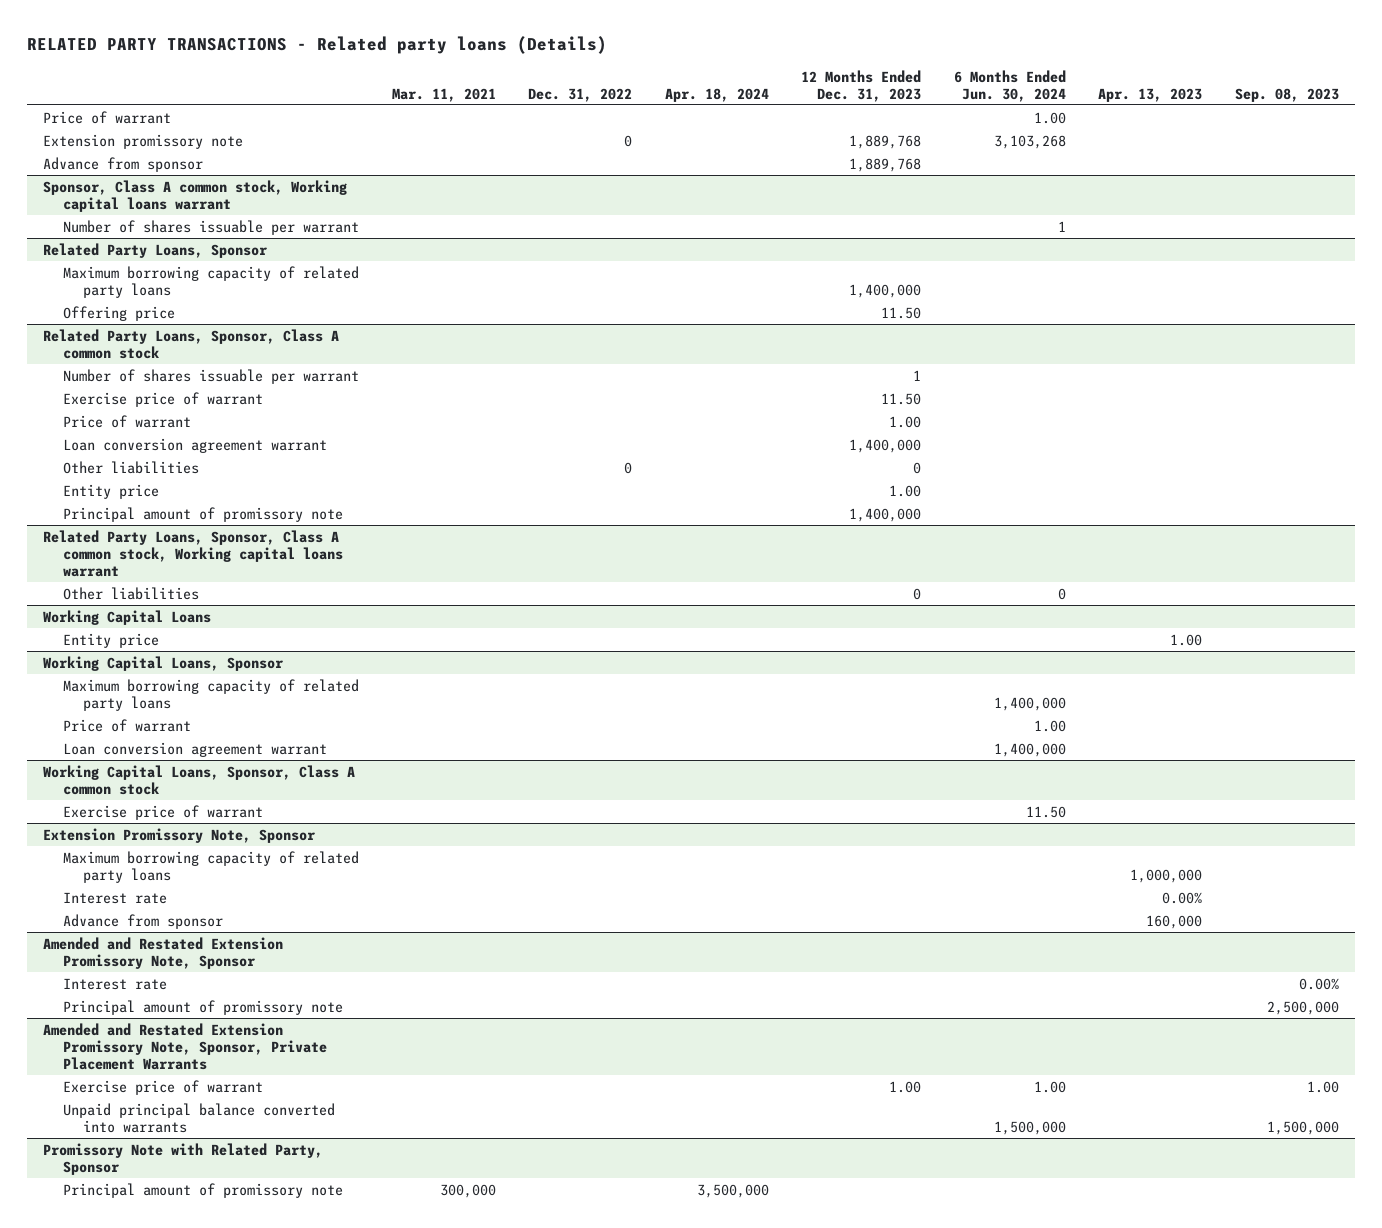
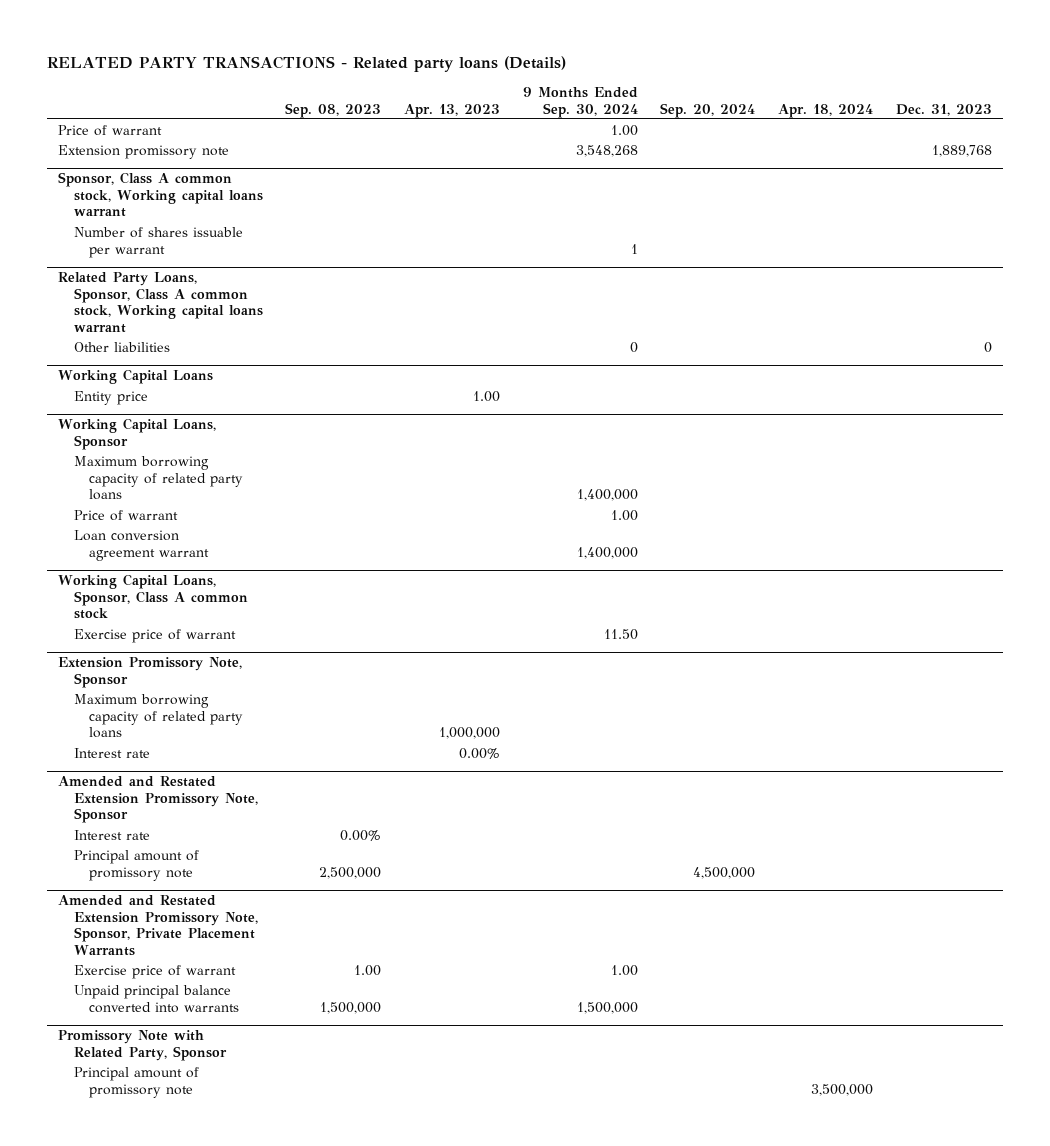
- | Mar. 11, 2021 | Dec. 31, 2022 | Apr. 18, 2024 | 12 Months Ended Dec. 31, 2023 | 6 Months Ended Jun. 30, 2024 | Apr. 13, 2023 | Sep. 08, 2023
+ | Sep. 08, 2023 | Apr. 13, 2023 | 9 Months Ended Sep. 30, 2024 | Sep. 20, 2024 | Apr. 18, 2024 | Dec. 31, 2023
- Advance from sponsor | | | | 1,889,768 | | |
- Related Party Loans, Sponsor
- Maximum borrowing capacity of related party loans | | | | 1,400,000 | | |
- Offering price | | | | 11.50 | | |
- Related Party Loans, Sponsor, Class A common stock
- Number of shares issuable per warrant | | | | 1 | | |
- Exercise price of warrant | | | | 11.50 | | |
- Price of warrant | | | | 1.00 | | |
- Loan conversion agreement warrant | | | | 1,400,000 | | |
- Other liabilities | | 0 | | 0 | | |
- Entity price | | | | 1.00 | | |
- Principal amount of promissory note | | | | 1,400,000 | | |
@ Extension Promissory Note, Sponsor
- Advance from sponsor | | | | | | 160,000 |

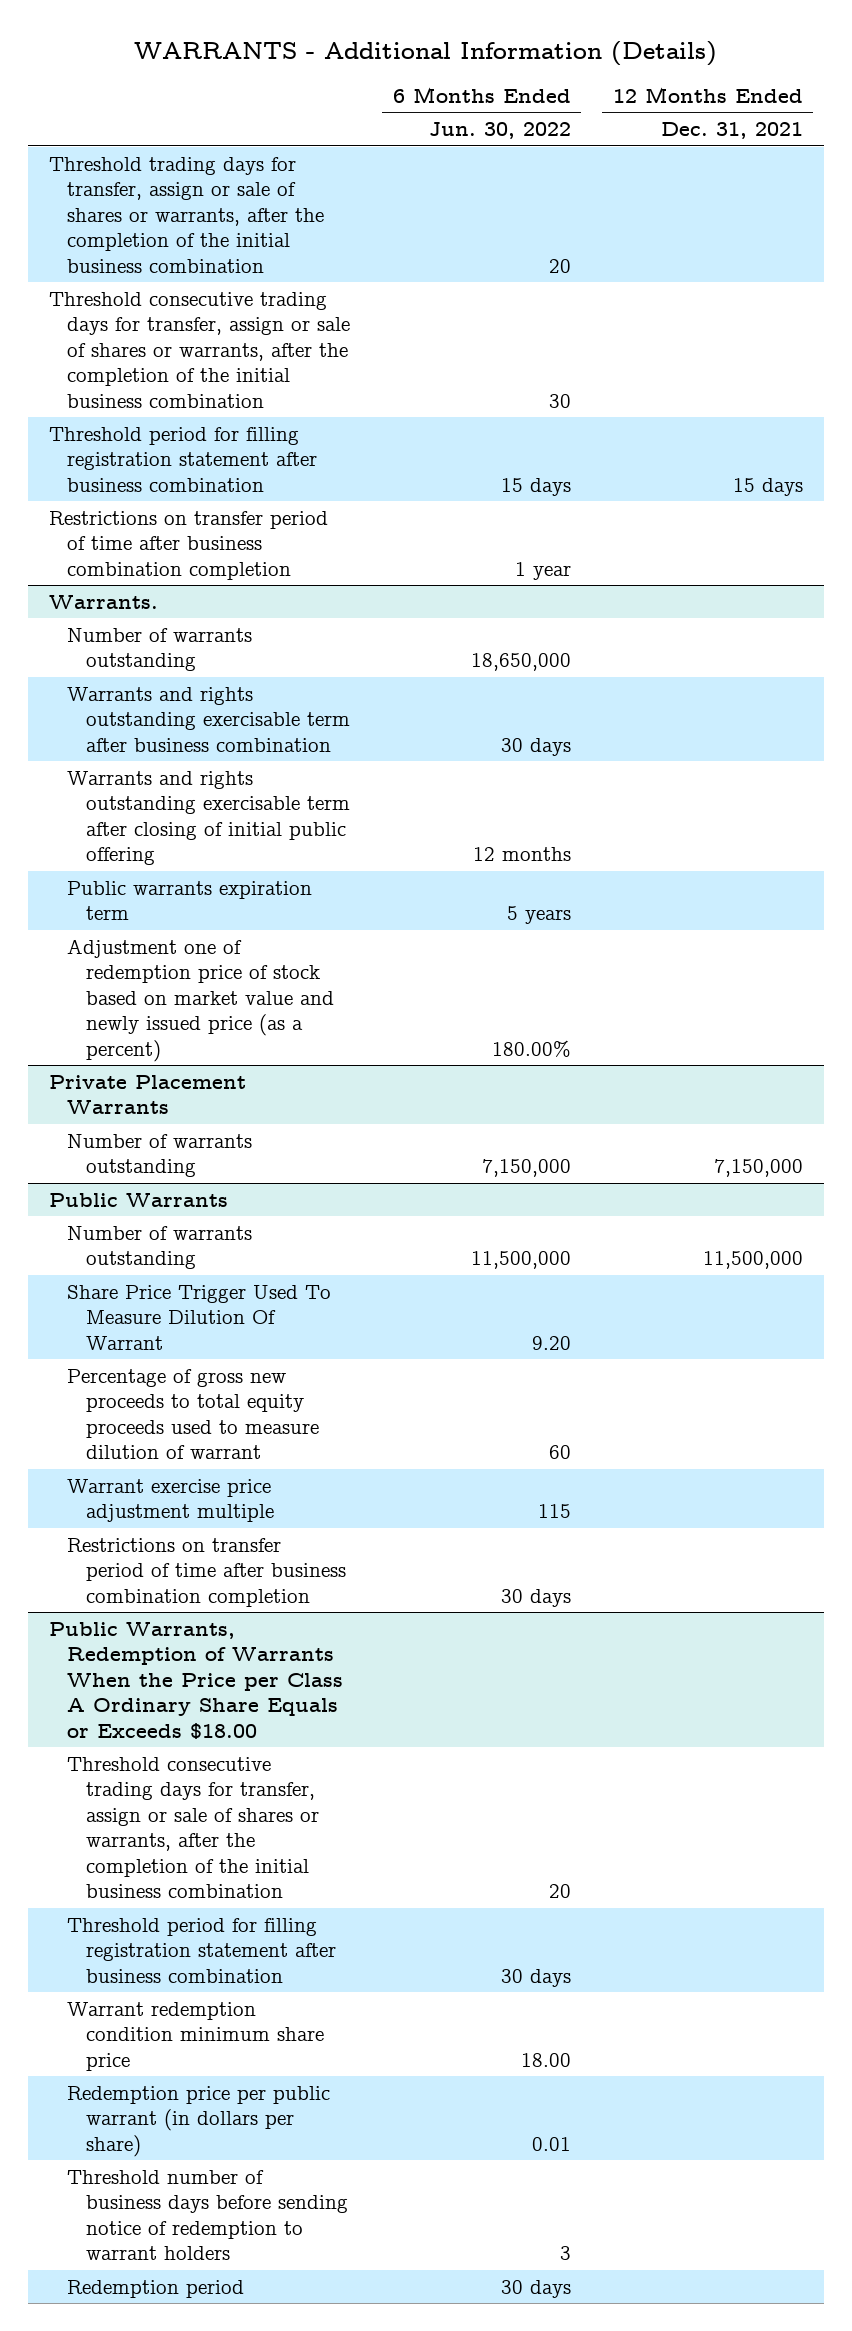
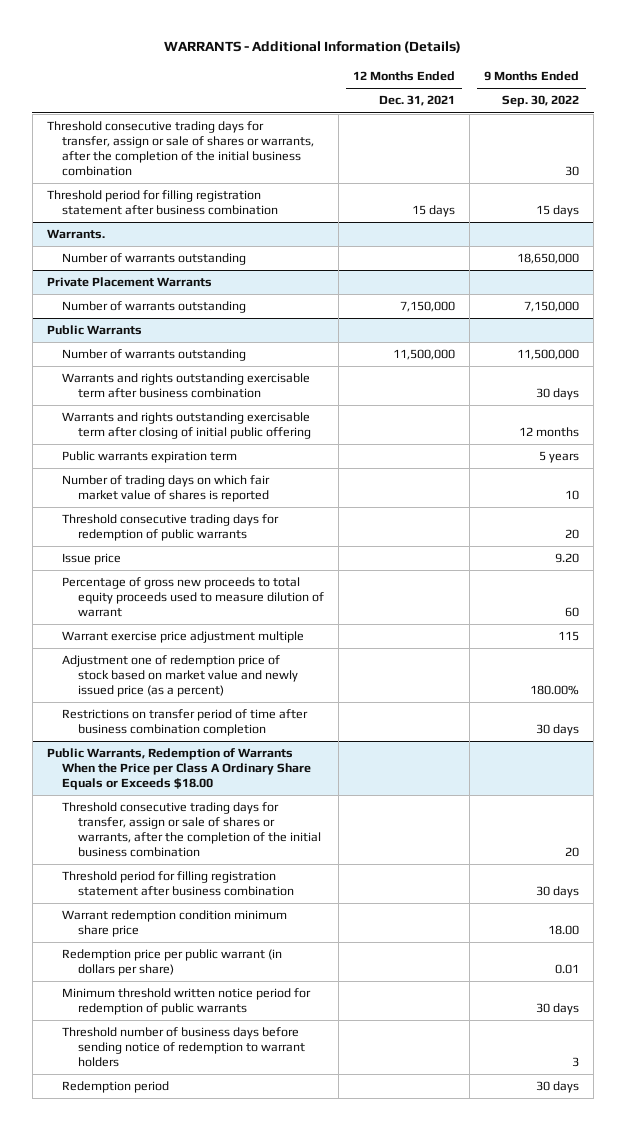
- | 6 Months Ended Jun. 30, 2022 | 12 Months Ended Dec. 31, 2021
+ | 12 Months Ended Dec. 31, 2021 | 9 Months Ended Sep. 30, 2022
- Threshold trading days for transfer, assign or sale of shares or warrants, after the completion of the initial business combination | 20 |
- Restrictions on transfer period of time after business combination completion | 1 year |
@ Warrants.
- Warrants and rights outstanding exercisable term after business combination | 30 days |
- Warrants and rights outstanding exercisable term after closing of initial public offering | 12 months |
- Public warrants expiration term | 5 years |
- Adjustment one of redemption price of stock based on market value and newly issued price (as a percent) | 180.00% |
@ Public Warrants
- Share Price Trigger Used To Measure Dilution Of Warrant | 9.20 |
+ Warrants and rights outstanding exercisable term after business combination | | 30 days
+ Warrants and rights outstanding exercisable term after closing of initial public offering | | 12 months
+ Public warrants expiration term | | 5 years
+ Number of trading days on which fair market value of shares is reported | | 10
+ Threshold consecutive trading days for redemption of public warrants | | 20
+ Issue price | | 9.20
+ Adjustment one of redemption price of stock based on market value and newly issued price (as a percent) | | 180.00%
@ Public Warrants, Redemption of Warrants When the Price per Class A Ordinary Share Equals or Exceeds $18.00
+ Minimum threshold written notice period for redemption of public warrants | | 30 days

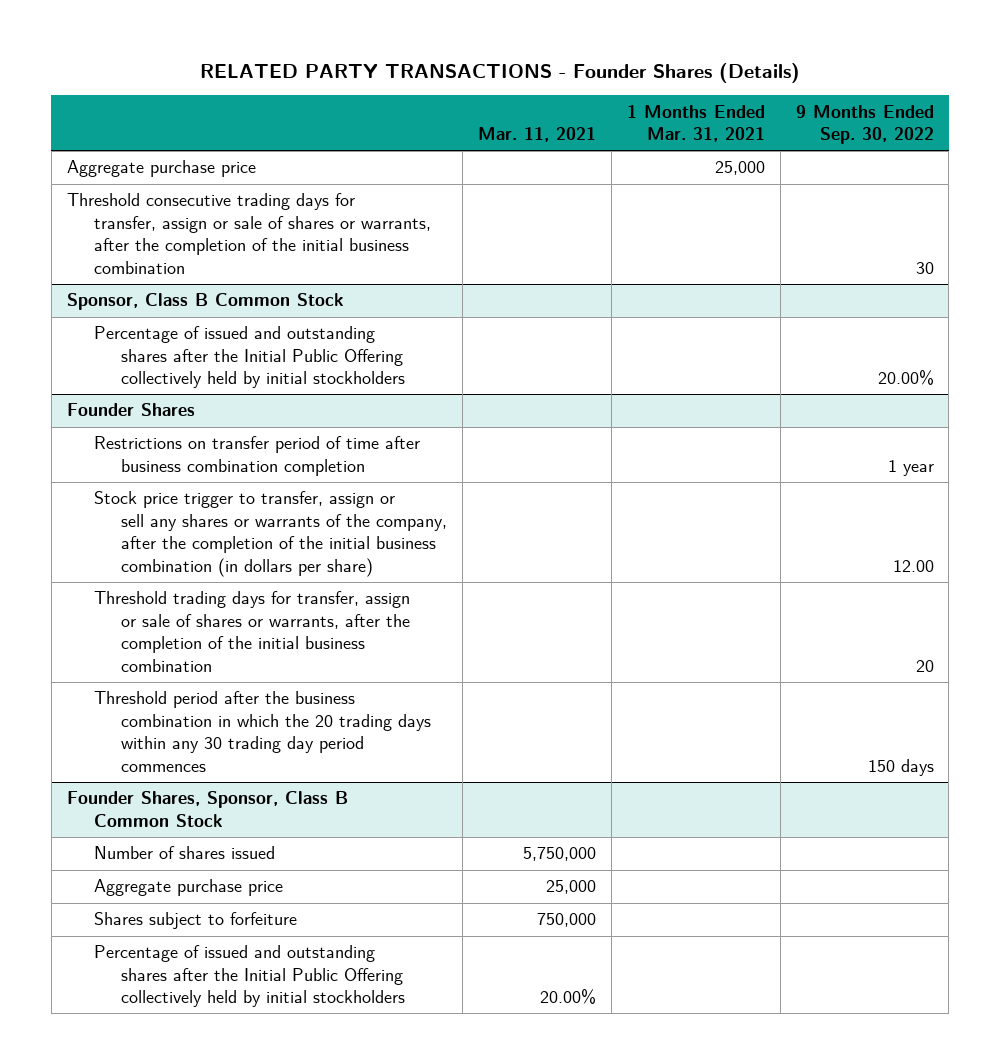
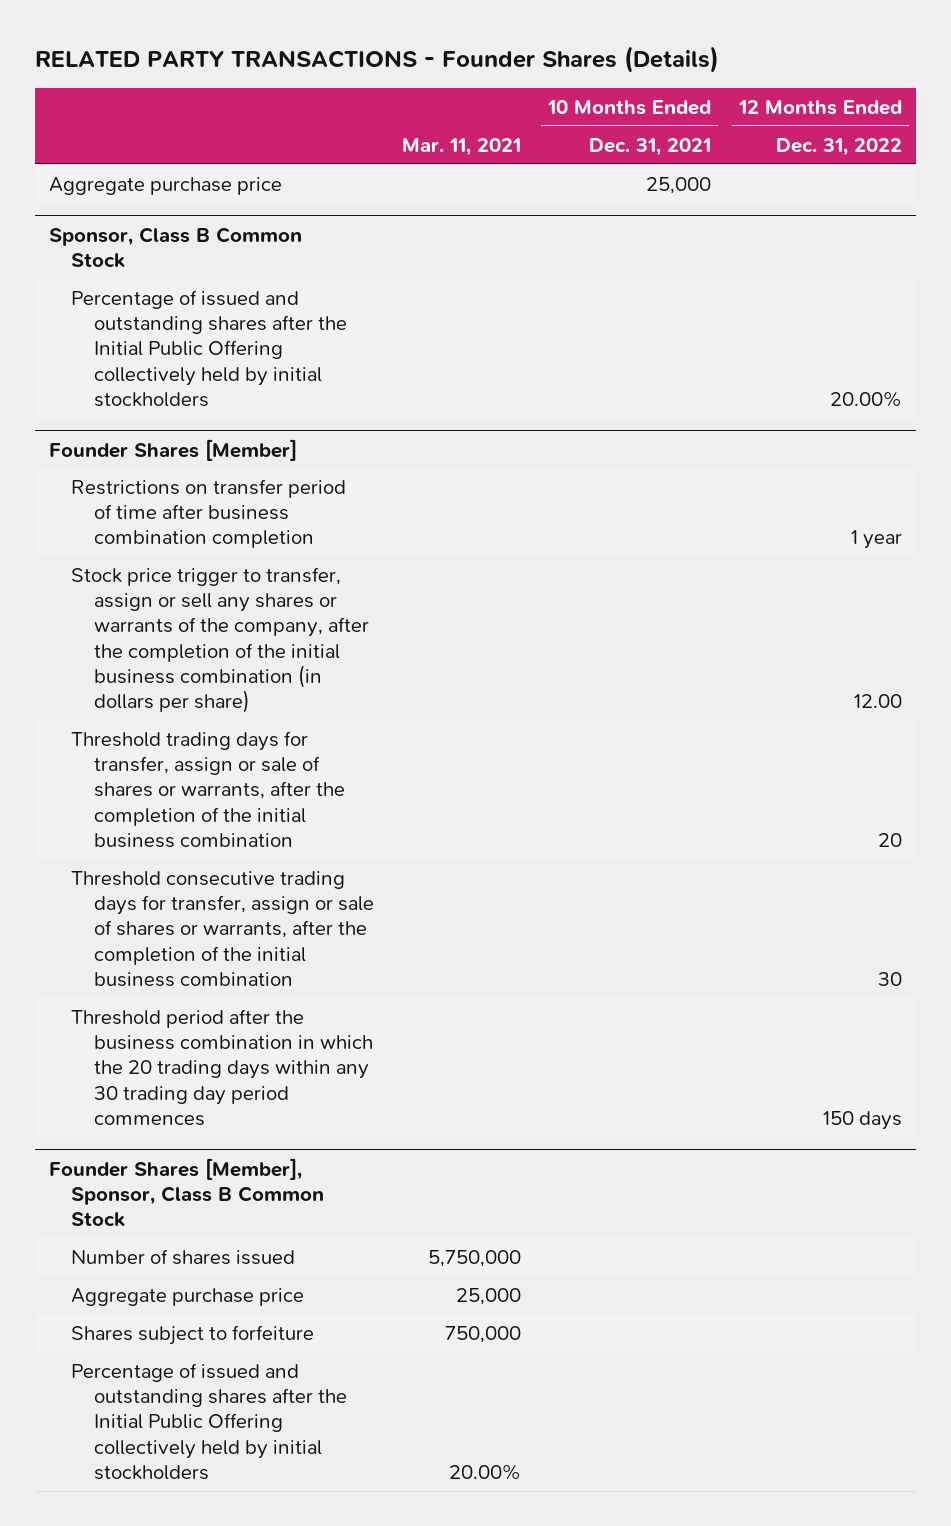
- | Mar. 11, 2021 | 1 Months Ended Mar. 31, 2021 | 9 Months Ended Sep. 30, 2022
+ | Mar. 11, 2021 | 10 Months Ended Dec. 31, 2021 | 12 Months Ended Dec. 31, 2022
- Threshold consecutive trading days for transfer, assign or sale of shares or warrants, after the completion of the initial business combination | | | 30
- Founder Shares
+ Founder Shares [Member]
+ Threshold consecutive trading days for transfer, assign or sale of shares or warrants, after the completion of the initial business combination | | | 30
- Founder Shares, Sponsor, Class B Common Stock
+ Founder Shares [Member], Sponsor, Class B Common Stock

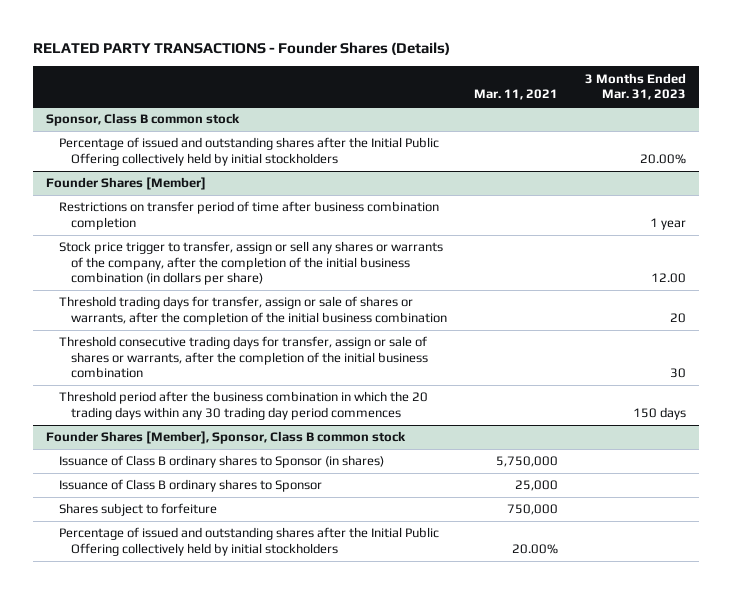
- | Mar. 11, 2021 | 10 Months Ended Dec. 31, 2021 | 12 Months Ended Dec. 31, 2022
+ | Mar. 11, 2021 | 3 Months Ended Mar. 31, 2023
- Aggregate purchase price | | 25,000 |
- Sponsor, Class B Common Stock
+ Sponsor, Class B common stock
- Founder Shares [Member], Sponsor, Class B Common Stock
- Number of shares issued | 5,750,000 | |
- Aggregate purchase price | 25,000 | |
+ Founder Shares [Member], Sponsor, Class B common stock
+ Issuance of Class B ordinary shares to Sponsor (in shares) | 5,750,000 |
+ Issuance of Class B ordinary shares to Sponsor | 25,000 |

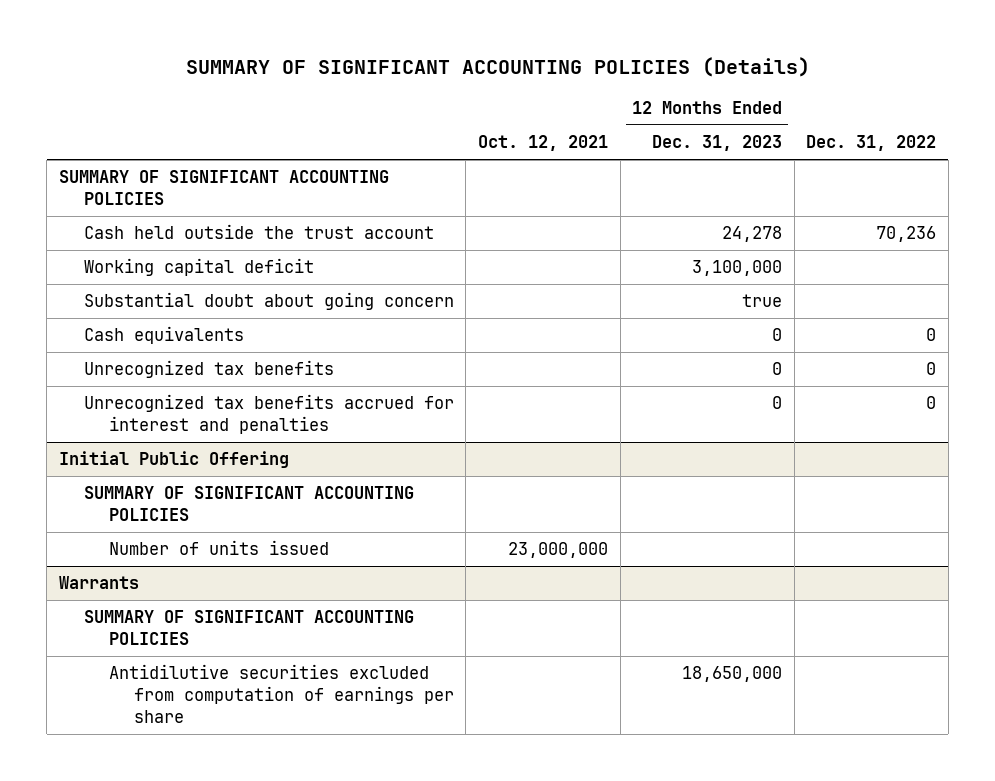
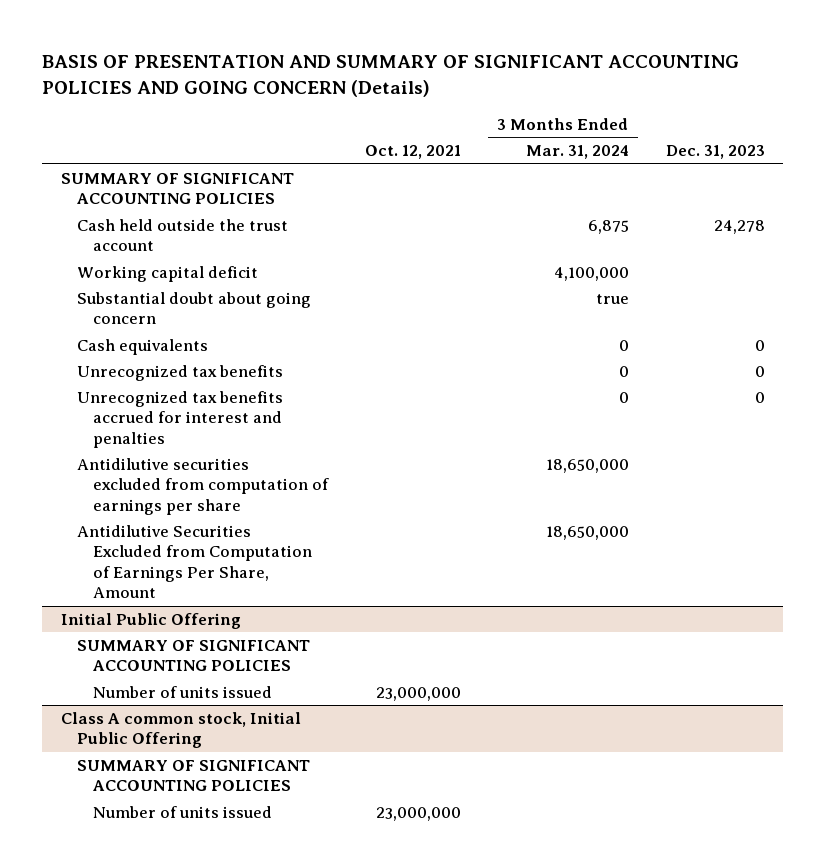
- SUMMARY OF SIGNIFICANT ACCOUNTING POLICIES (Details)
+ BASIS OF PRESENTATION AND SUMMARY OF SIGNIFICANT ACCOUNTING POLICIES AND GOING CONCERN (Details)
- | Oct. 12, 2021 | 12 Months Ended Dec. 31, 2023 | Dec. 31, 2022
+ | Oct. 12, 2021 | 3 Months Ended Mar. 31, 2024 | Dec. 31, 2023
+ Antidilutive securities excluded from computation of earnings per share | | 18,650,000 |
+ Antidilutive Securities Excluded from Computation of Earnings Per Share, Amount | | 18,650,000 |
- Warrants
- SUMMARY OF SIGNIFICANT ACCOUNTING POLICIES
- Antidilutive securities excluded from computation of earnings per share | | 18,650,000 |
+ Class A common stock, Initial Public Offering
+ SUMMARY OF SIGNIFICANT ACCOUNTING POLICIES
+ Number of units issued | 23,000,000 | |

